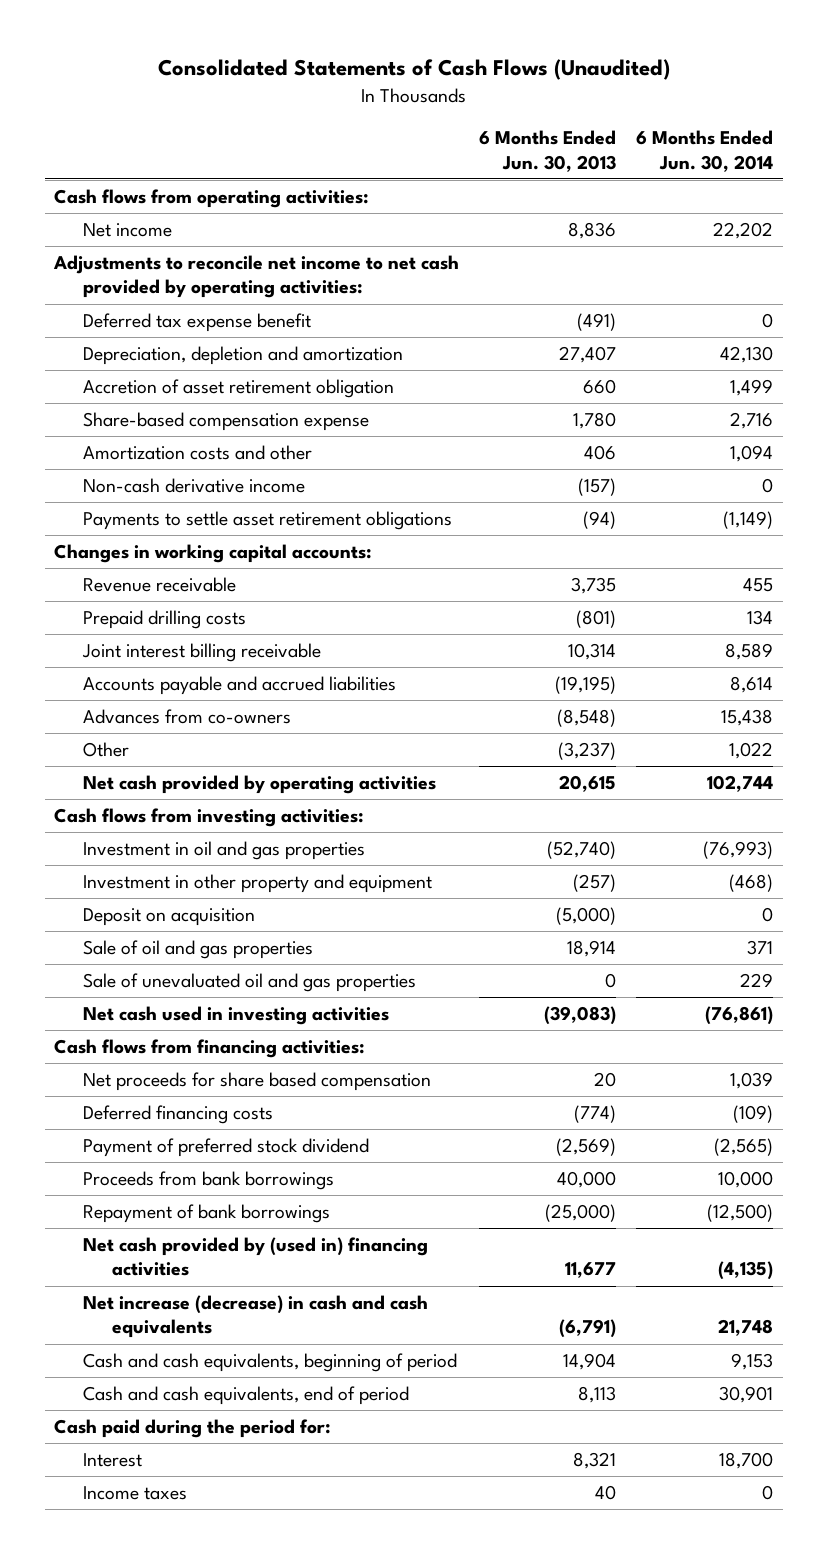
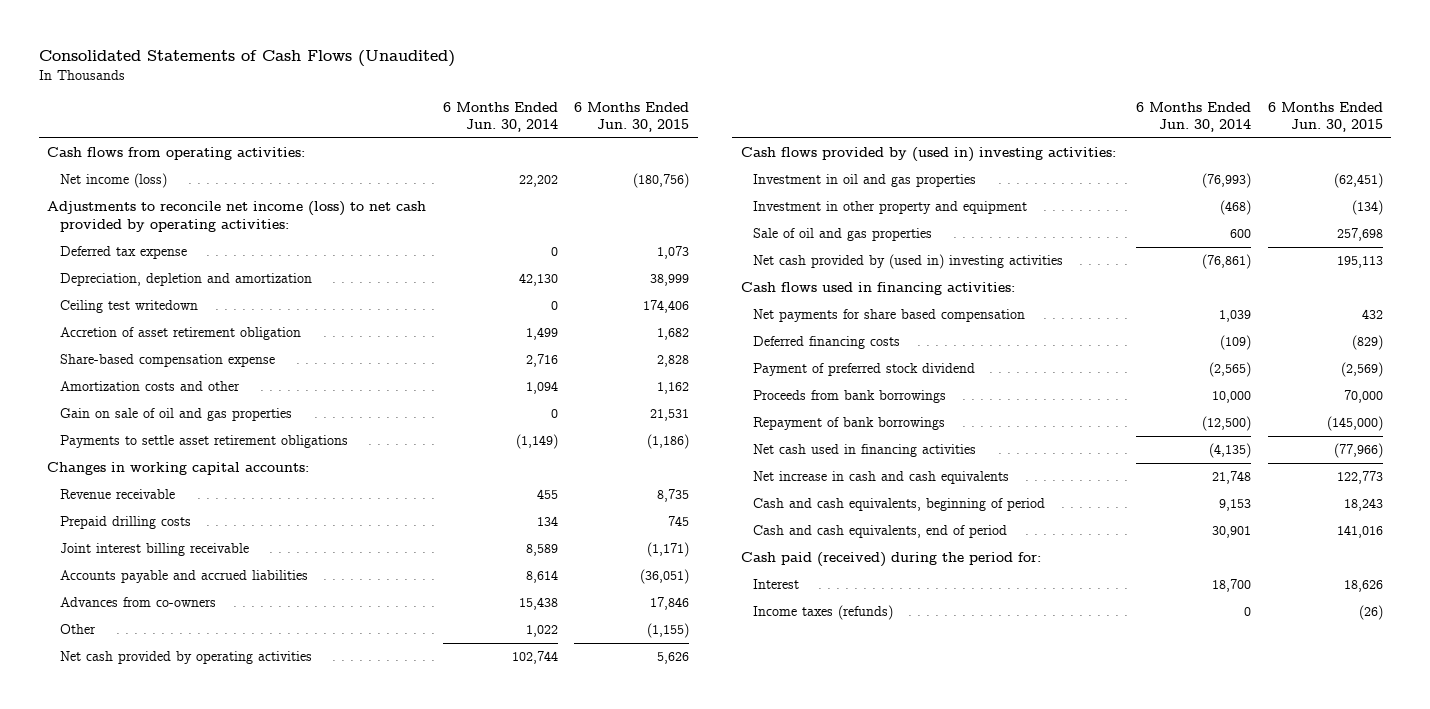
- | 6 Months Ended Jun. 30, 2013 | 6 Months Ended Jun. 30, 2014
+ | 6 Months Ended Jun. 30, 2014 | 6 Months Ended Jun. 30, 2015
- Net income | 8,836 | 22,202
- Adjustments to reconcile net income to net cash provided by operating activities:
- Deferred tax expense benefit | (491) | 0
+ Net income (loss) | 22,202 | (180,756)
+ Adjustments to reconcile net income (loss) to net cash provided by operating activities:
+ Deferred tax expense | 0 | 1,073
+ Ceiling test writedown | 0 | 174,406
- Non-cash derivative income | (157) | 0
+ Gain on sale of oil and gas properties | 0 | 21,531
- Cash flows from investing activities:
+ Cash flows provided by (used in) investing activities:
- Deposit on acquisition | (5,000) | 0
- Sale of oil and gas properties | 18,914 | 371
- Sale of unevaluated oil and gas properties | 0 | 229
- Net cash used in investing activities | (39,083) | (76,861)
- Cash flows from financing activities:
- Net proceeds for share based compensation | 20 | 1,039
+ Sale of oil and gas properties | 600 | 257,698
+ Net cash provided by (used in) investing activities | (76,861) | 195,113
+ Cash flows used in financing activities:
+ Net payments for share based compensation | 1,039 | 432
- Net cash provided by (used in) financing activities | 11,677 | (4,135)
- Net increase (decrease) in cash and cash equivalents | (6,791) | 21,748
+ Net cash used in financing activities | (4,135) | (77,966)
+ Net increase in cash and cash equivalents | 21,748 | 122,773
- Cash paid during the period for:
+ Cash paid (received) during the period for:
- Income taxes | 40 | 0
+ Income taxes (refunds) | 0 | (26)

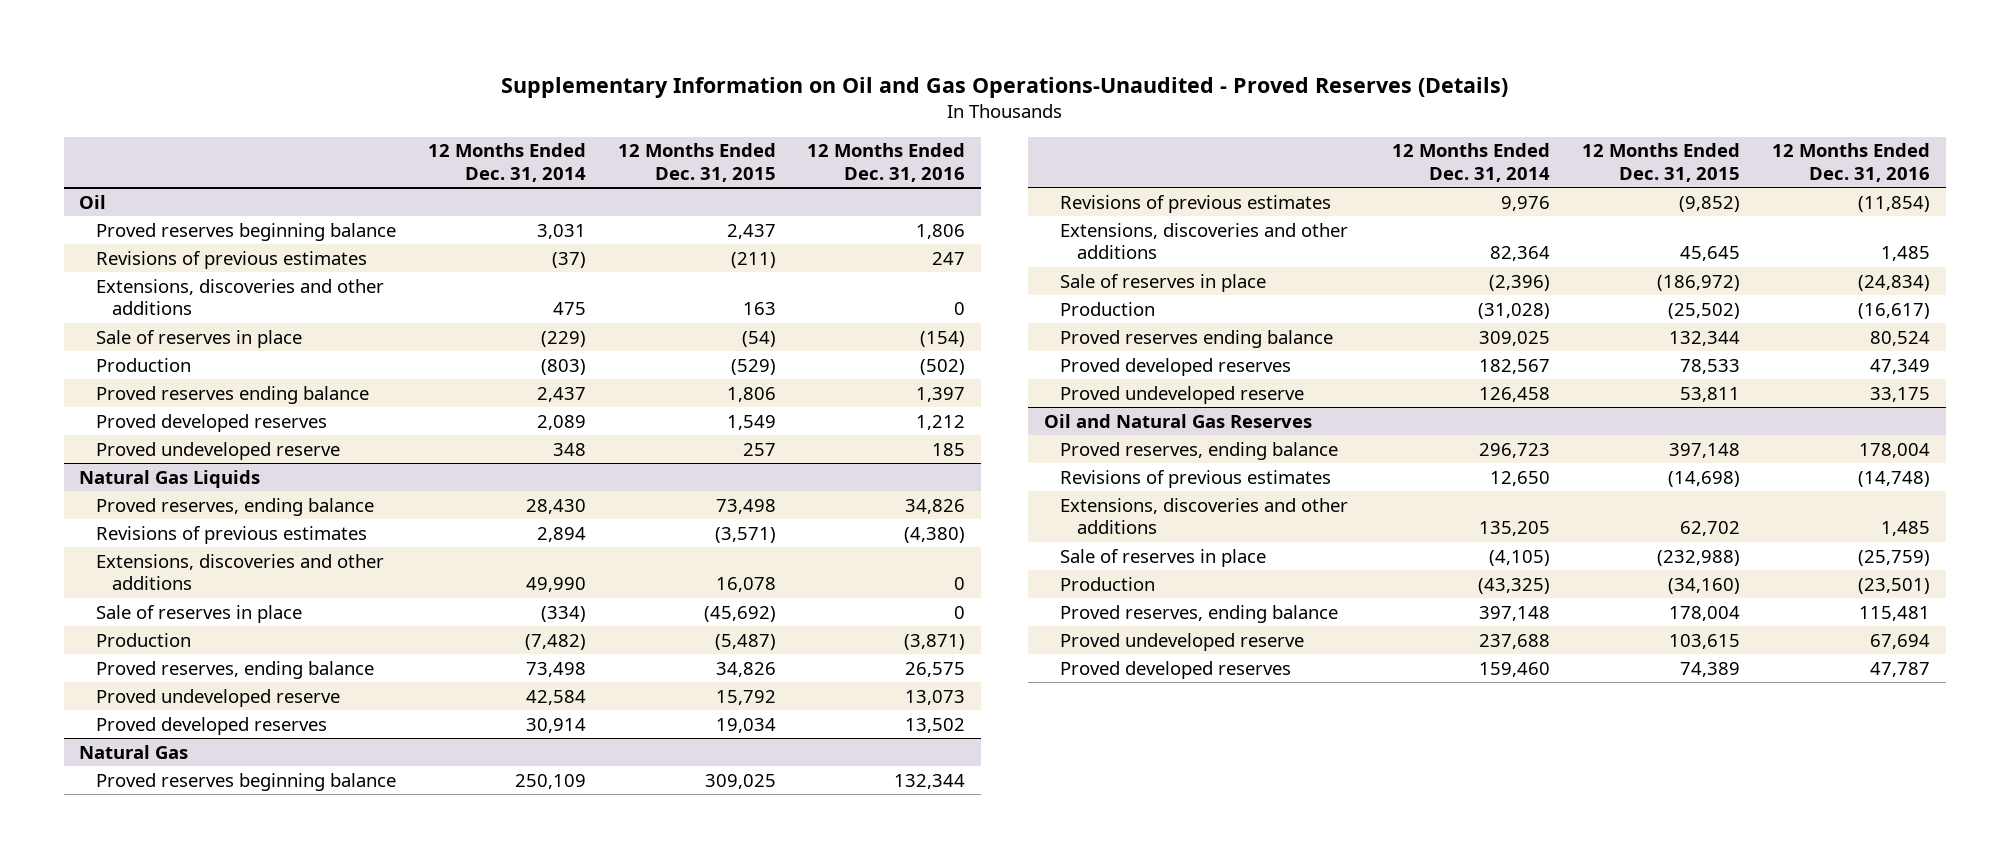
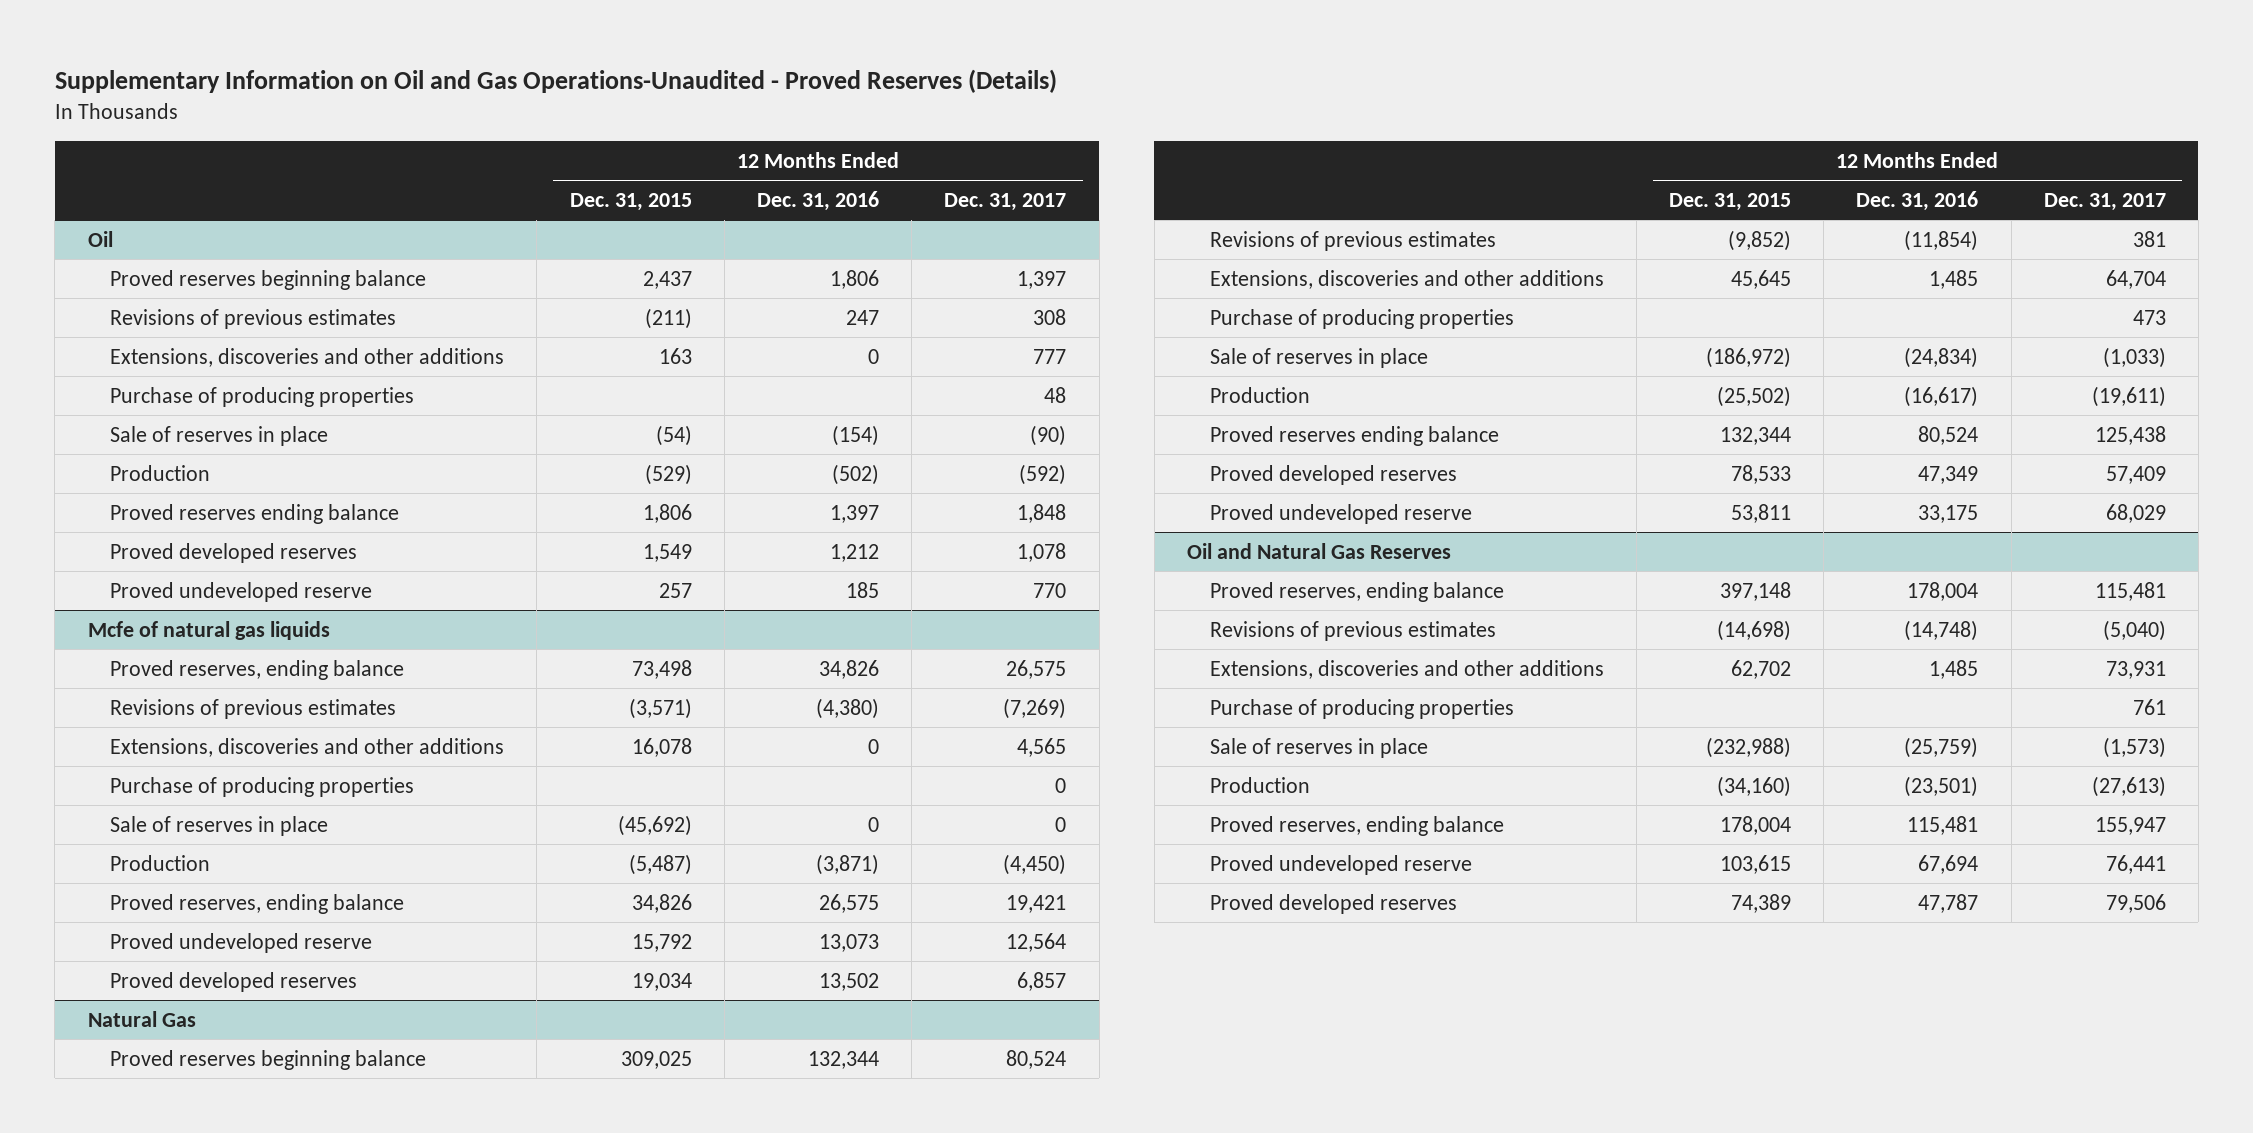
- | 12 Months Ended Dec. 31, 2014 | 12 Months Ended Dec. 31, 2015 | 12 Months Ended Dec. 31, 2016
+ | 12 Months Ended Dec. 31, 2015 | 12 Months Ended Dec. 31, 2016 | 12 Months Ended Dec. 31, 2017
@ Oil
+ Purchase of producing properties | | | 48
- Natural Gas Liquids
+ Mcfe of natural gas liquids
+ Purchase of producing properties | | | 0
@ Natural Gas
+ Purchase of producing properties | | | 473
@ Oil and Natural Gas Reserves
+ Purchase of producing properties | | | 761

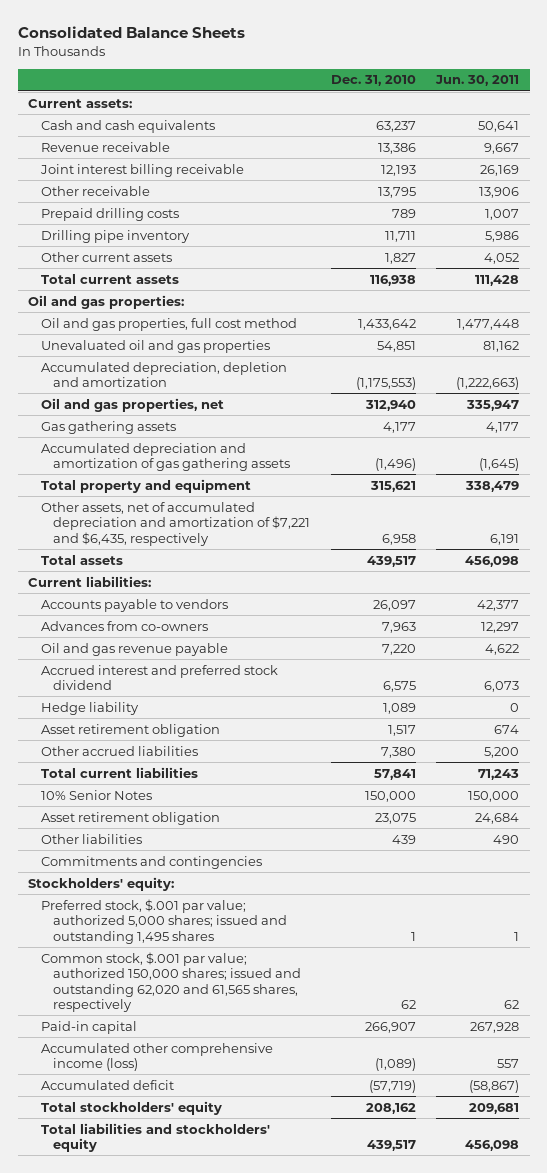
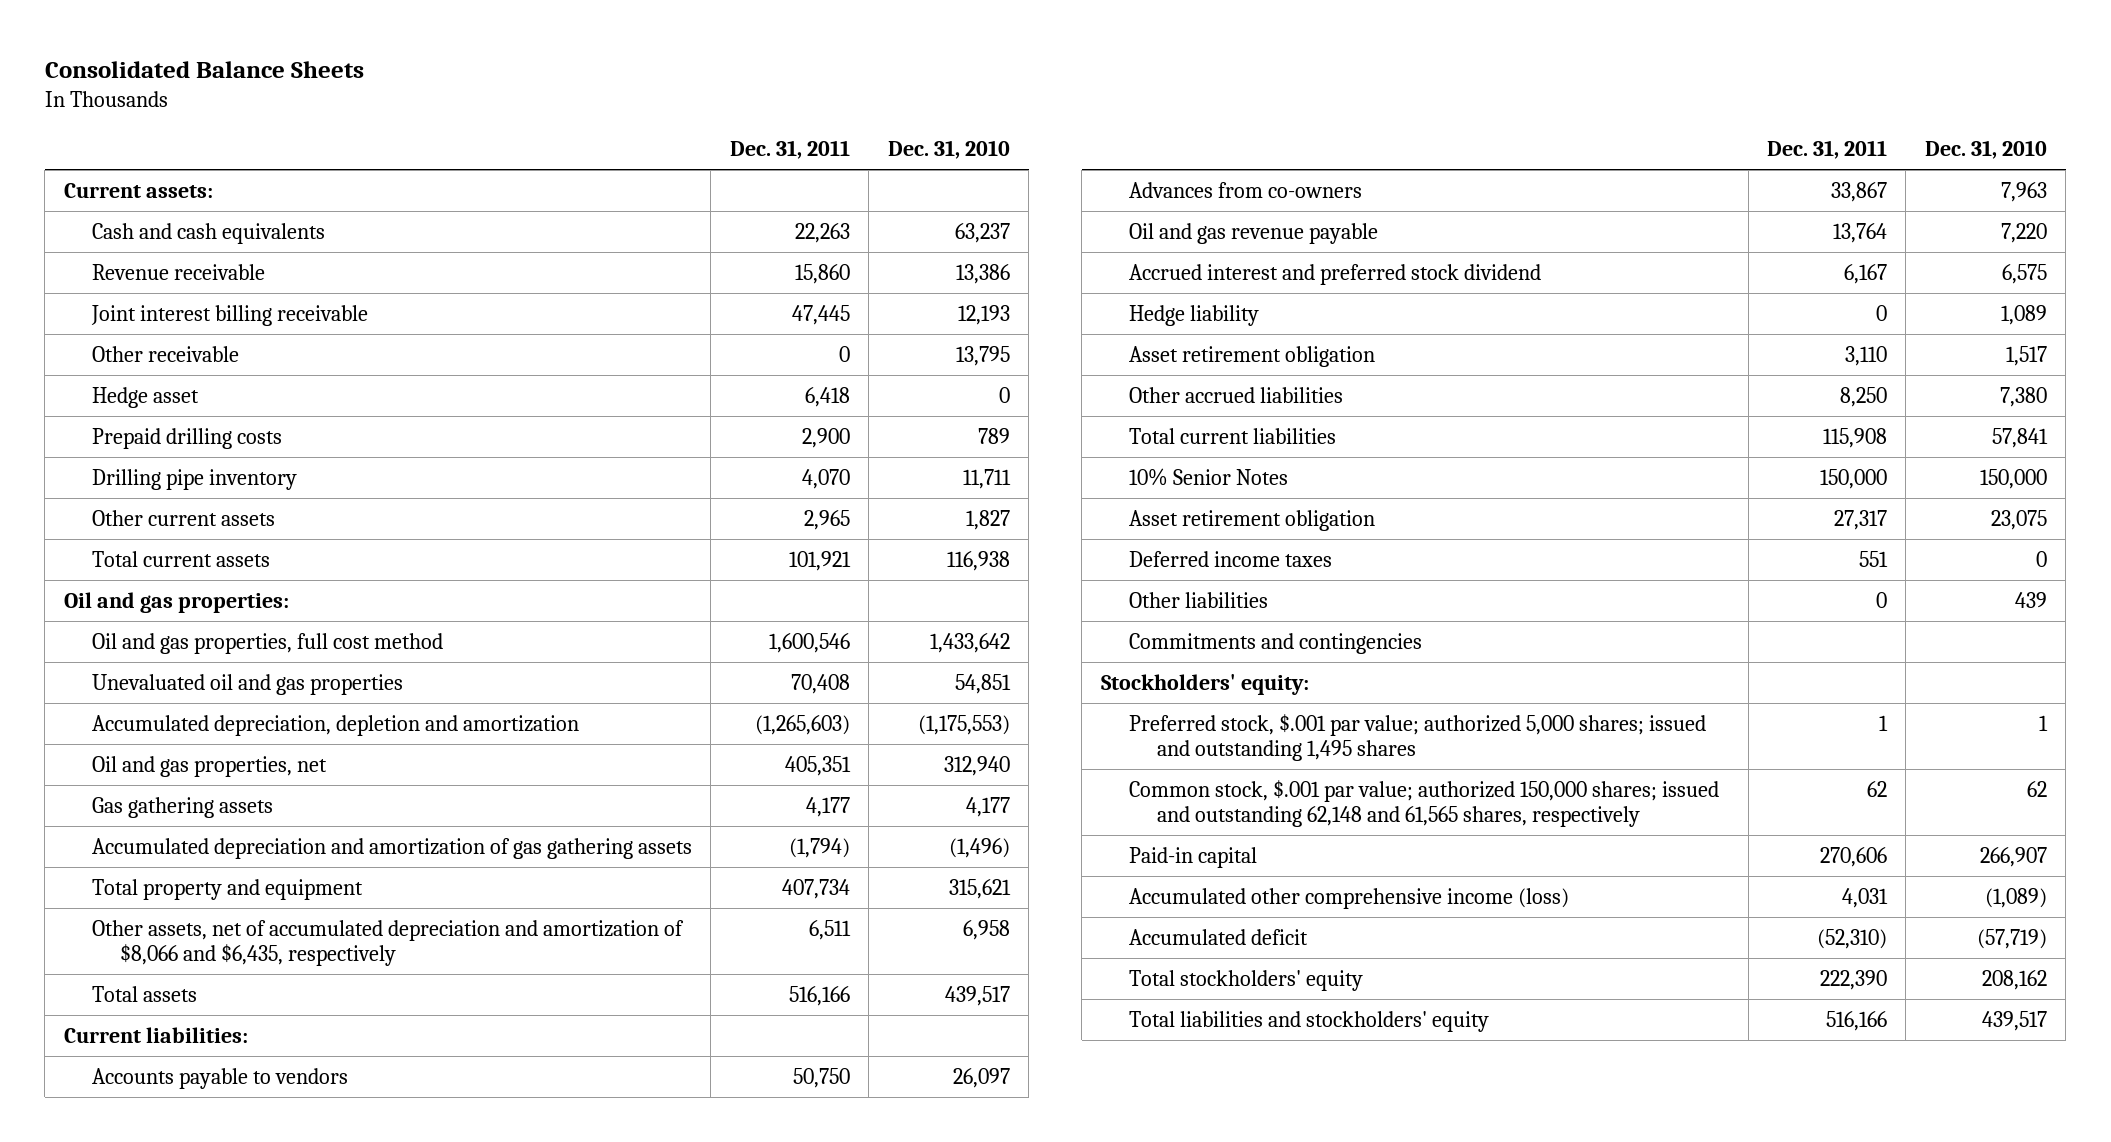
- | Dec. 31, 2010 | Jun. 30, 2011
+ | Dec. 31, 2011 | Dec. 31, 2010
+ Hedge asset | 6,418 | 0
- Other assets, net of accumulated depreciation and amortization of $7,221 and $6,435, respectively | 6,958 | 6,191
+ Other assets, net of accumulated depreciation and amortization of $8,066 and $6,435, respectively | 6,511 | 6,958
+ Deferred income taxes | 551 | 0
- Common stock, $.001 par value; authorized 150,000 shares; issued and outstanding 62,020 and 61,565 shares, respectively | 62 | 62
+ Common stock, $.001 par value; authorized 150,000 shares; issued and outstanding 62,148 and 61,565 shares, respectively | 62 | 62

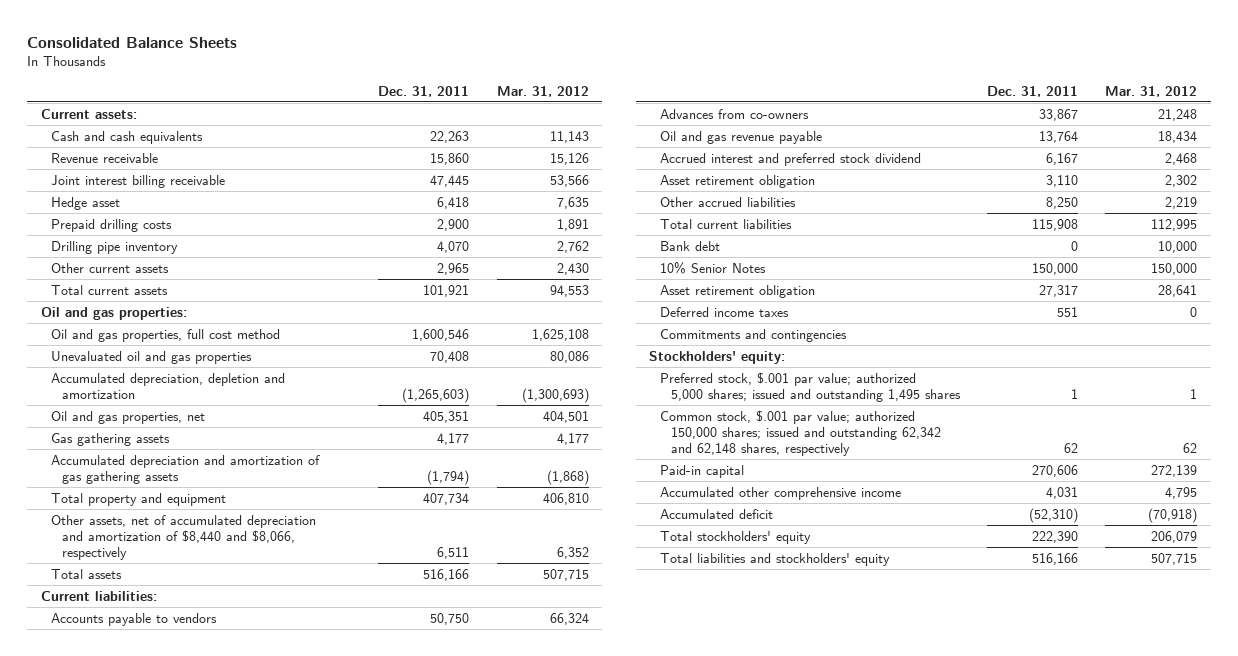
- | Dec. 31, 2011 | Dec. 31, 2010
+ | Dec. 31, 2011 | Mar. 31, 2012
- Other receivable | 0 | 13,795
- Other assets, net of accumulated depreciation and amortization of $8,066 and $6,435, respectively | 6,511 | 6,958
+ Other assets, net of accumulated depreciation and amortization of $8,440 and $8,066, respectively | 6,511 | 6,352
- Hedge liability | 0 | 1,089
+ Bank debt | 0 | 10,000
- Other liabilities | 0 | 439
- Common stock, $.001 par value; authorized 150,000 shares; issued and outstanding 62,148 and 61,565 shares, respectively | 62 | 62
+ Common stock, $.001 par value; authorized 150,000 shares; issued and outstanding 62,342 and 62,148 shares, respectively | 62 | 62
- Accumulated other comprehensive income (loss) | 4,031 | (1,089)
+ Accumulated other comprehensive income | 4,031 | 4,795

